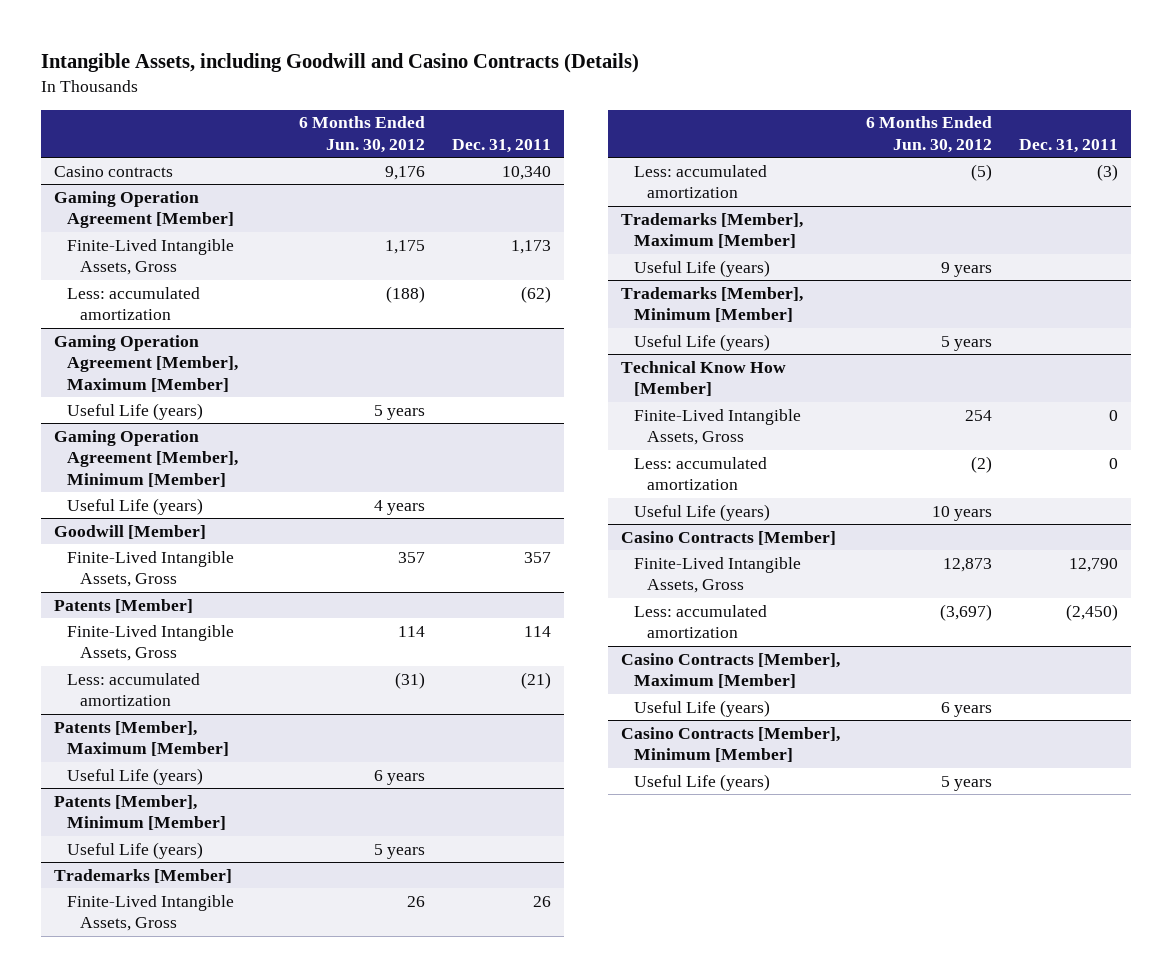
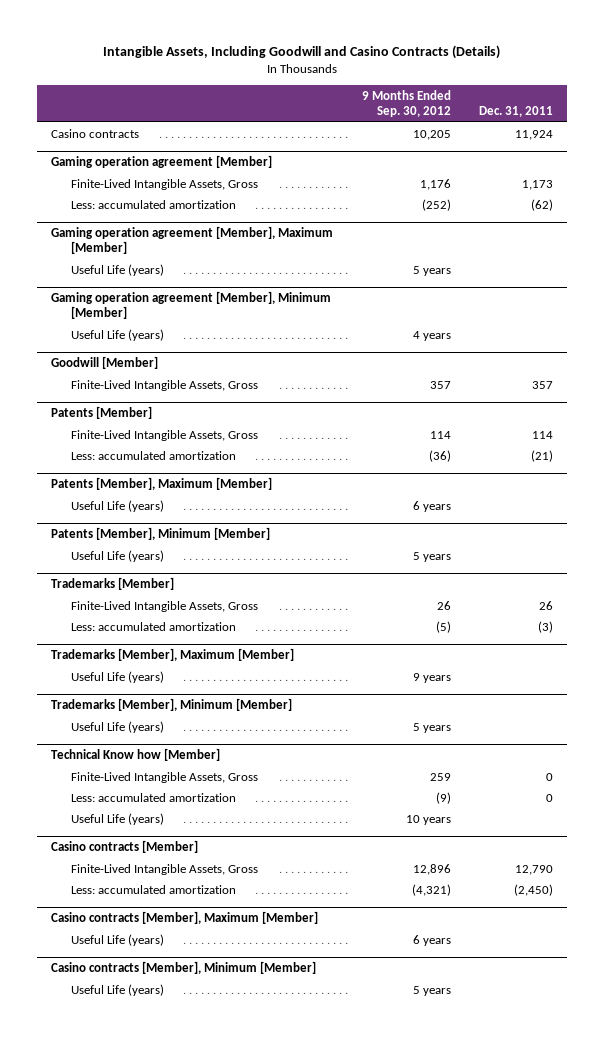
- Intangible Assets, including Goodwill and Casino Contracts (Details)
+ Intangible Assets, Including Goodwill and Casino Contracts (Details)
- | 6 Months Ended Jun. 30, 2012 | Dec. 31, 2011
+ | 9 Months Ended Sep. 30, 2012 | Dec. 31, 2011
- Casino contracts | 9,176 | 10,340
- Gaming Operation Agreement [Member]
+ Casino contracts | 10,205 | 11,924
+ Gaming operation agreement [Member]
- Gaming Operation Agreement [Member], Maximum [Member]
+ Gaming operation agreement [Member], Maximum [Member]
- Gaming Operation Agreement [Member], Minimum [Member]
+ Gaming operation agreement [Member], Minimum [Member]
- Technical Know How [Member]
+ Technical Know how [Member]
- Casino Contracts [Member]
+ Casino contracts [Member]
- Casino Contracts [Member], Maximum [Member]
+ Casino contracts [Member], Maximum [Member]
- Casino Contracts [Member], Minimum [Member]
+ Casino contracts [Member], Minimum [Member]

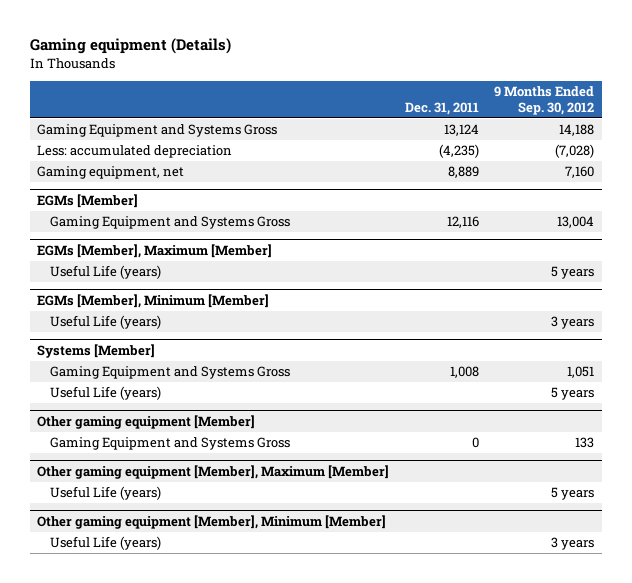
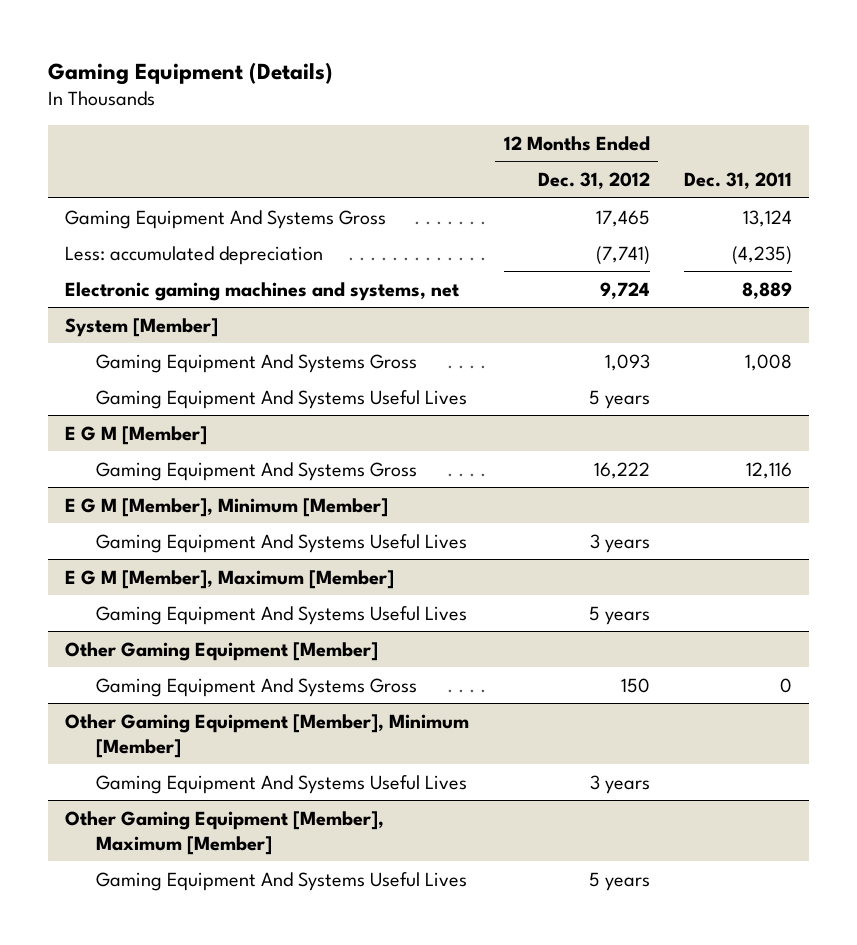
- Gaming equipment (Details)
+ Gaming Equipment (Details)
- | Dec. 31, 2011 | 9 Months Ended Sep. 30, 2012
+ | 12 Months Ended Dec. 31, 2012 | Dec. 31, 2011
- Gaming Equipment and Systems Gross | 13,124 | 14,188
+ Gaming Equipment And Systems Gross | 17,465 | 13,124
- Gaming equipment, net | 8,889 | 7,160
- EGMs [Member]
- Gaming Equipment and Systems Gross | 12,116 | 13,004
- EGMs [Member], Maximum [Member]
- Useful Life (years) | | 5 years
- EGMs [Member], Minimum [Member]
- Useful Life (years) | | 3 years
- Systems [Member]
- Gaming Equipment and Systems Gross | 1,008 | 1,051
- Useful Life (years) | | 5 years
- Other gaming equipment [Member]
- Gaming Equipment and Systems Gross | 0 | 133
- Other gaming equipment [Member], Maximum [Member]
- Useful Life (years) | | 5 years
- Other gaming equipment [Member], Minimum [Member]
- Useful Life (years) | | 3 years
+ Electronic gaming machines and systems, net | 9,724 | 8,889
+ System [Member]
+ Gaming Equipment And Systems Gross | 1,093 | 1,008
+ Gaming Equipment And Systems Useful Lives | 5 years |
+ E G M [Member]
+ Gaming Equipment And Systems Gross | 16,222 | 12,116
+ E G M [Member], Minimum [Member]
+ Gaming Equipment And Systems Useful Lives | 3 years |
+ E G M [Member], Maximum [Member]
+ Gaming Equipment And Systems Useful Lives | 5 years |
+ Other Gaming Equipment [Member]
+ Gaming Equipment And Systems Gross | 150 | 0
+ Other Gaming Equipment [Member], Minimum [Member]
+ Gaming Equipment And Systems Useful Lives | 3 years |
+ Other Gaming Equipment [Member], Maximum [Member]
+ Gaming Equipment And Systems Useful Lives | 5 years |

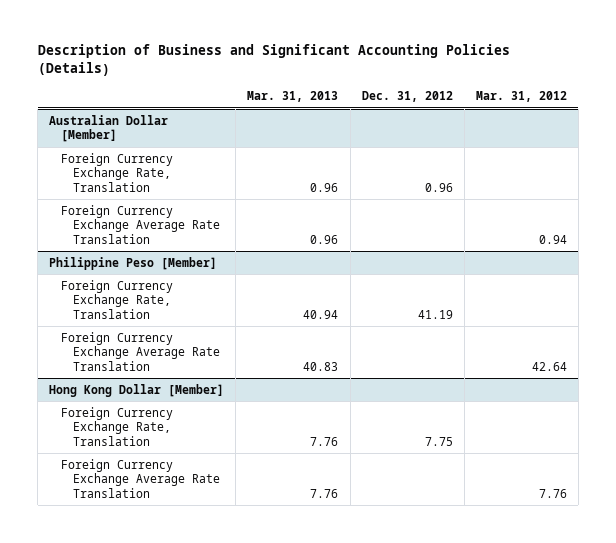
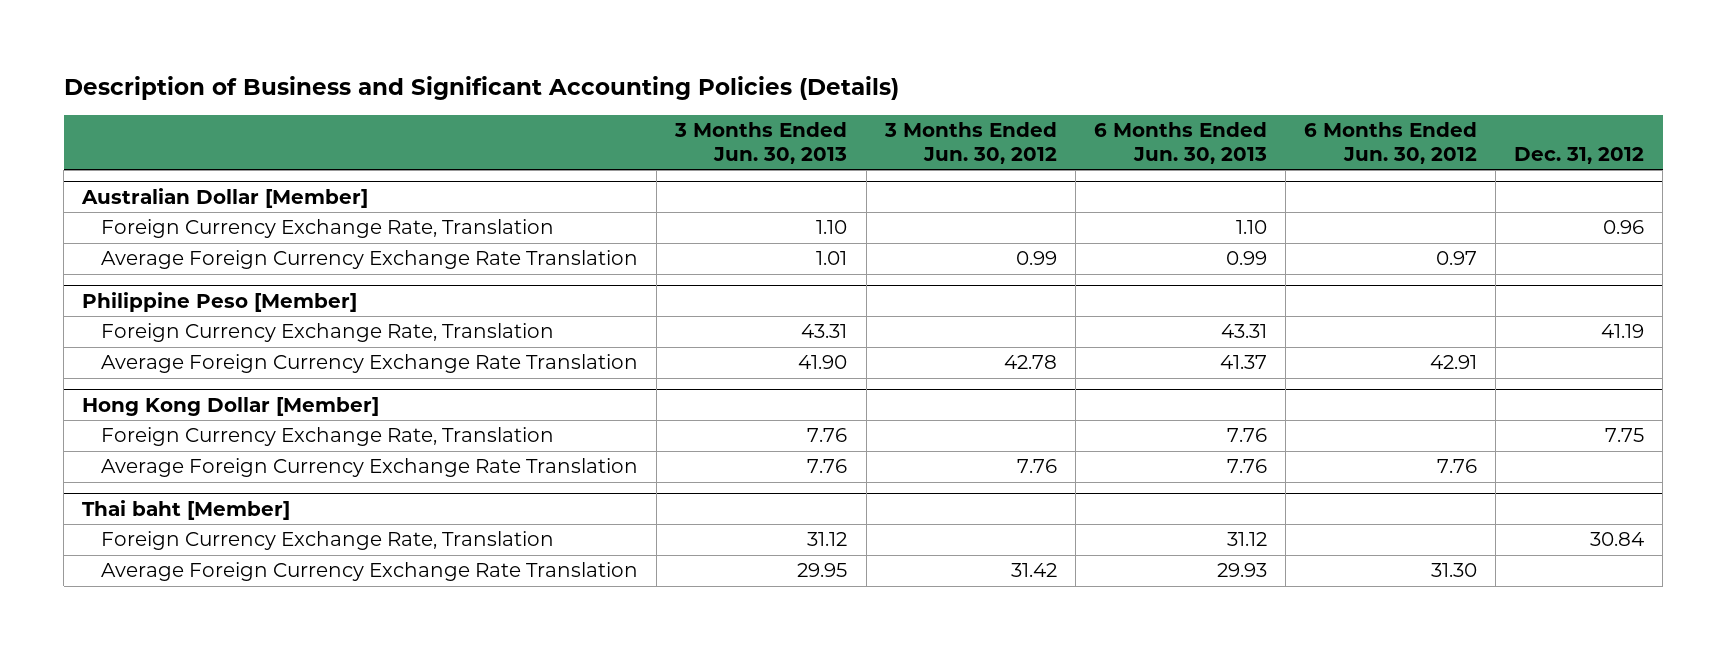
- | Mar. 31, 2013 | Dec. 31, 2012 | Mar. 31, 2012
+ | 3 Months Ended Jun. 30, 2013 | 3 Months Ended Jun. 30, 2012 | 6 Months Ended Jun. 30, 2013 | 6 Months Ended Jun. 30, 2012 | Dec. 31, 2012
@ Australian Dollar [Member]
- Foreign Currency Exchange Average Rate Translation | 0.96 | | 0.94
+ Average Foreign Currency Exchange Rate Translation | 1.01 | 0.99 | 0.99 | 0.97 |
@ Philippine Peso [Member]
- Foreign Currency Exchange Average Rate Translation | 40.83 | | 42.64
+ Average Foreign Currency Exchange Rate Translation | 41.90 | 42.78 | 41.37 | 42.91 |
@ Hong Kong Dollar [Member]
- Foreign Currency Exchange Average Rate Translation | 7.76 | | 7.76
+ Average Foreign Currency Exchange Rate Translation | 7.76 | 7.76 | 7.76 | 7.76 |
+ Thai baht [Member]
+ Foreign Currency Exchange Rate, Translation | 31.12 | | 31.12 | | 30.84
+ Average Foreign Currency Exchange Rate Translation | 29.95 | 31.42 | 29.93 | 31.30 |

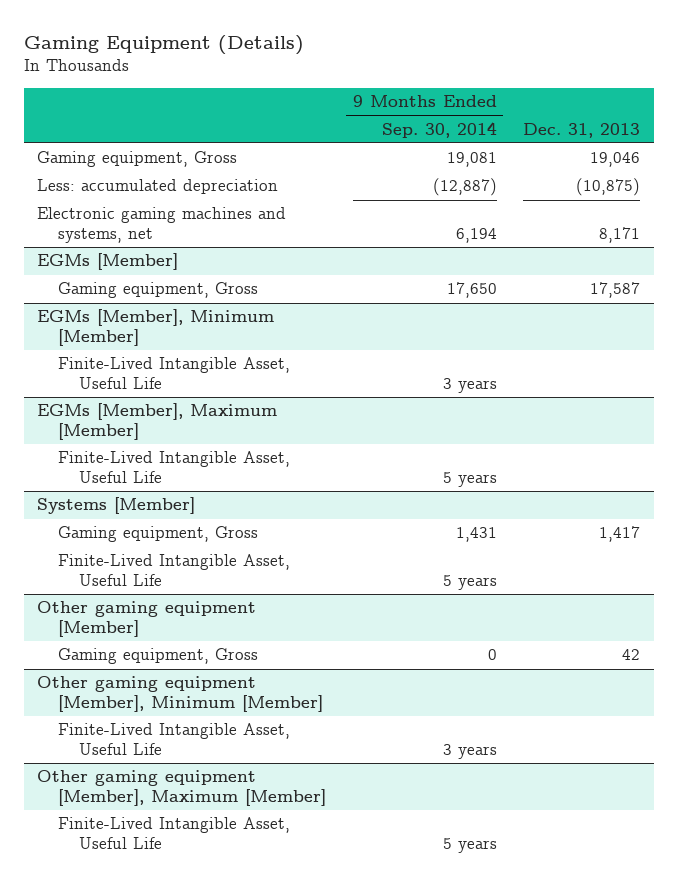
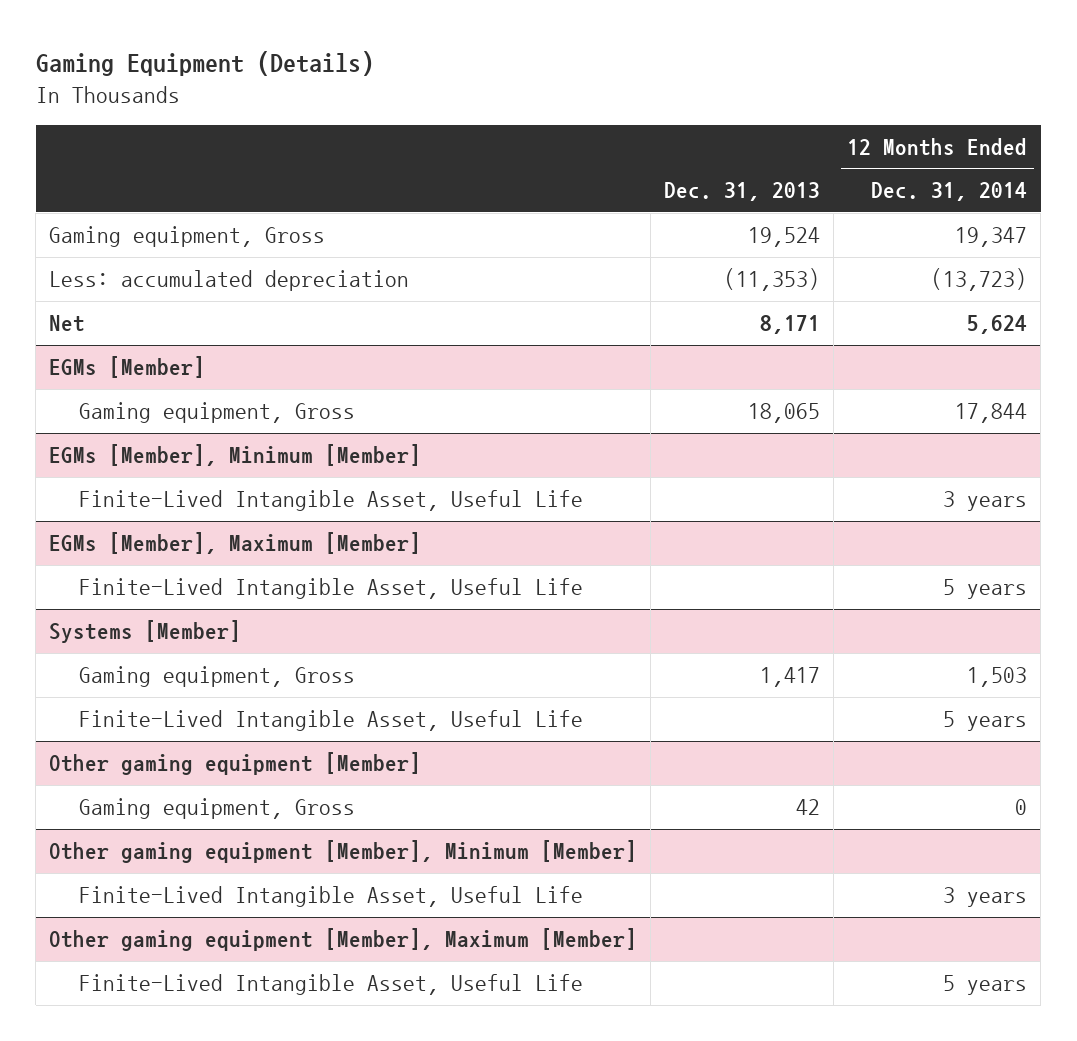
- | 9 Months Ended Sep. 30, 2014 | Dec. 31, 2013
+ | Dec. 31, 2013 | 12 Months Ended Dec. 31, 2014
- Gaming equipment, Gross | 19,081 | 19,046
- Less: accumulated depreciation | (12,887) | (10,875)
- Electronic gaming machines and systems, net | 6,194 | 8,171
+ Gaming equipment, Gross | 19,524 | 19,347
+ Less: accumulated depreciation | (11,353) | (13,723)
+ Net | 8,171 | 5,624
@ EGMs [Member]
- Gaming equipment, Gross | 17,650 | 17,587
+ Gaming equipment, Gross | 18,065 | 17,844

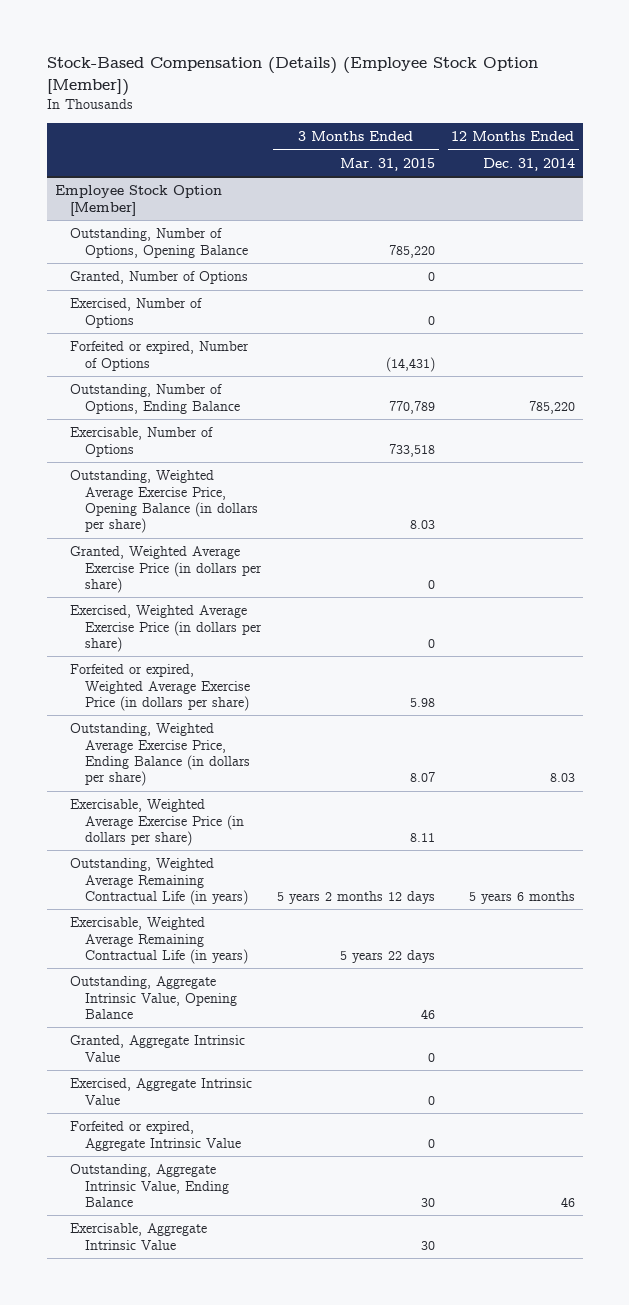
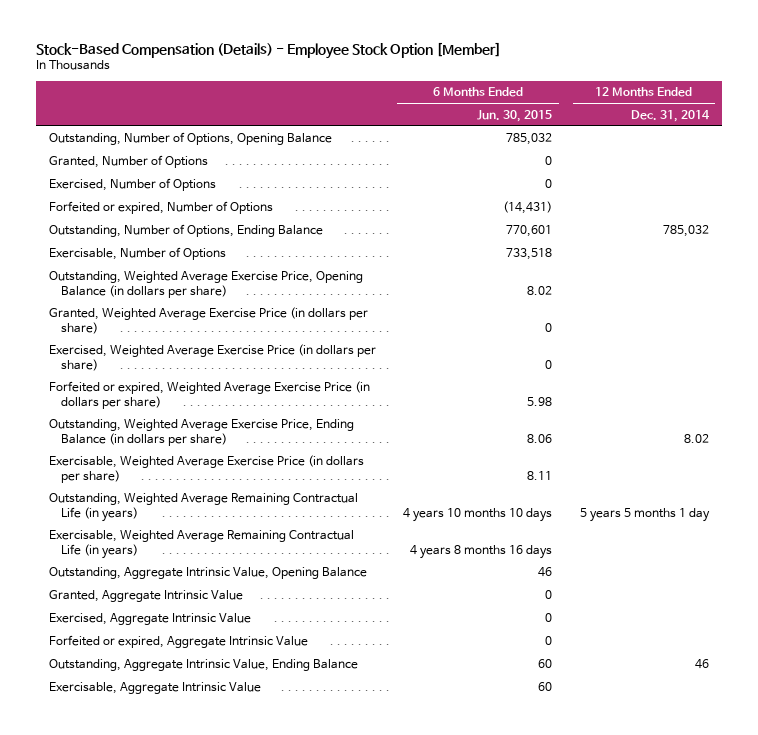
- Stock-Based Compensation (Details) (Employee Stock Option [Member])
+ Stock-Based Compensation (Details) - Employee Stock Option [Member]
- | 3 Months Ended Mar. 31, 2015 | 12 Months Ended Dec. 31, 2014
+ | 6 Months Ended Jun. 30, 2015 | 12 Months Ended Dec. 31, 2014
- Employee Stock Option [Member]
- Outstanding, Number of Options, Ending Balance | 770,789 | 785,220
+ Outstanding, Number of Options, Ending Balance | 770,601 | 785,032
- Outstanding, Weighted Average Exercise Price, Ending Balance (in dollars per share) | 8.07 | 8.03
+ Outstanding, Weighted Average Exercise Price, Ending Balance (in dollars per share) | 8.06 | 8.02
- Outstanding, Weighted Average Remaining Contractual Life (in years) | 5 years 2 months 12 days | 5 years 6 months
+ Outstanding, Weighted Average Remaining Contractual Life (in years) | 4 years 10 months 10 days | 5 years 5 months 1 day

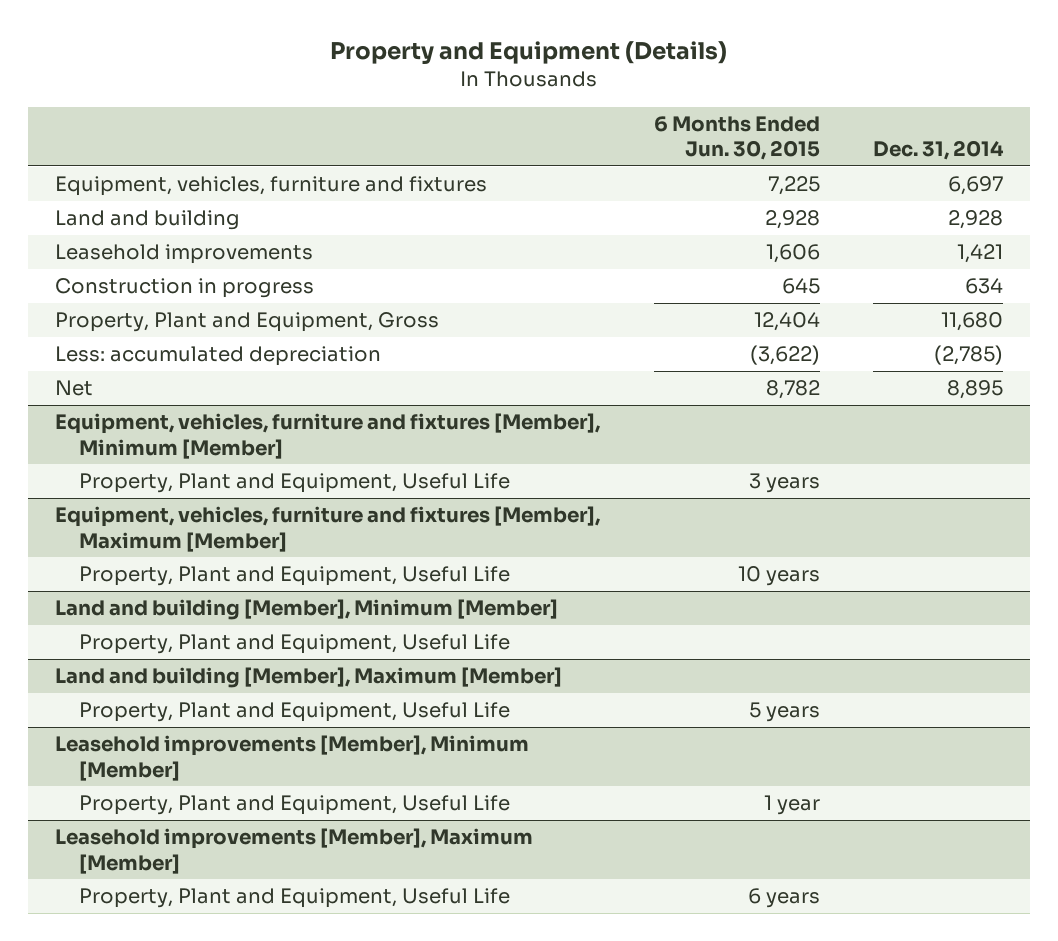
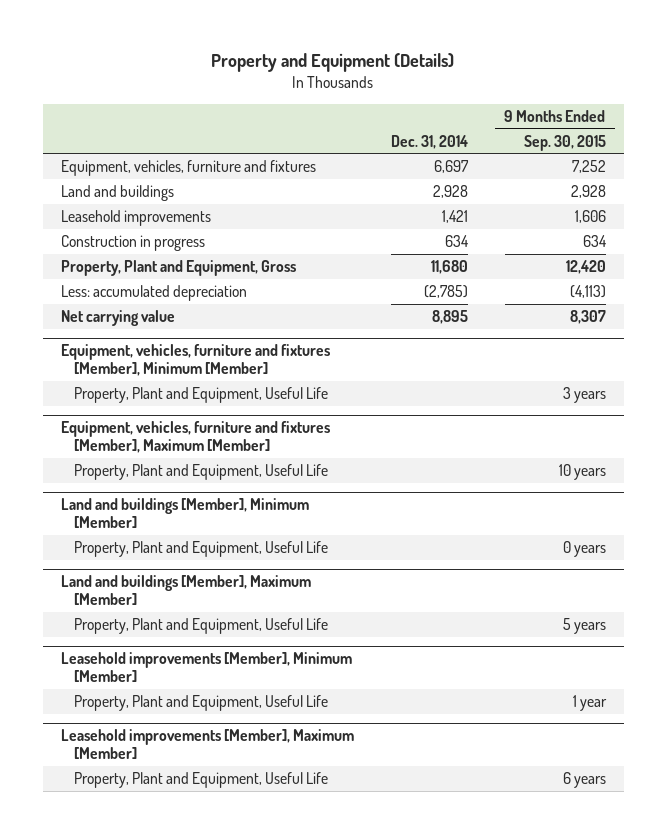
- | 6 Months Ended Jun. 30, 2015 | Dec. 31, 2014
+ | Dec. 31, 2014 | 9 Months Ended Sep. 30, 2015
- Land and building | 2,928 | 2,928
+ Land and buildings | 2,928 | 2,928
- Net | 8,782 | 8,895
+ Net carrying value | 8,895 | 8,307
- Land and building [Member], Minimum [Member]
+ Land and buildings [Member], Minimum [Member]
- Land and building [Member], Maximum [Member]
+ Land and buildings [Member], Maximum [Member]

